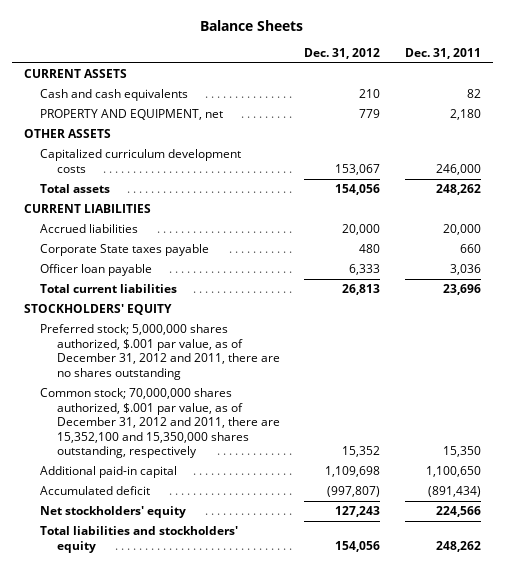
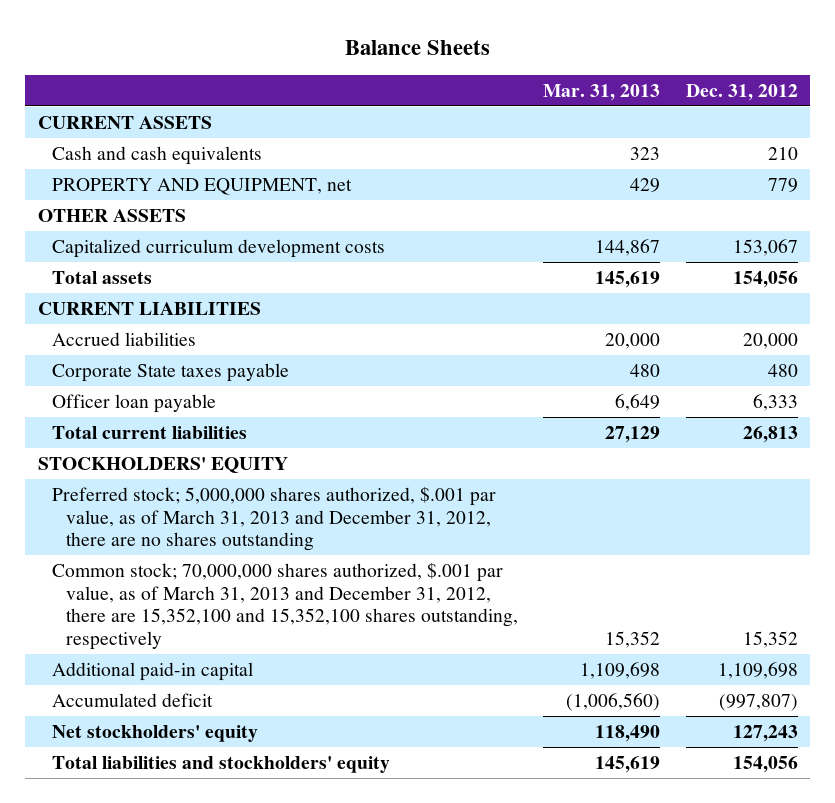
- | Dec. 31, 2012 | Dec. 31, 2011
+ | Mar. 31, 2013 | Dec. 31, 2012
- Preferred stock; 5,000,000 shares authorized, $.001 par value, as of December 31, 2012 and 2011, there are no shares outstanding
- Common stock; 70,000,000 shares authorized, $.001 par value, as of December 31, 2012 and 2011, there are 15,352,100 and 15,350,000 shares outstanding, respectively | 15,352 | 15,350
+ Preferred stock; 5,000,000 shares authorized, $.001 par value, as of March 31, 2013 and December 31, 2012, there are no shares outstanding
+ Common stock; 70,000,000 shares authorized, $.001 par value, as of March 31, 2013 and December 31, 2012, there are 15,352,100 and 15,352,100 shares outstanding, respectively | 15,352 | 15,352

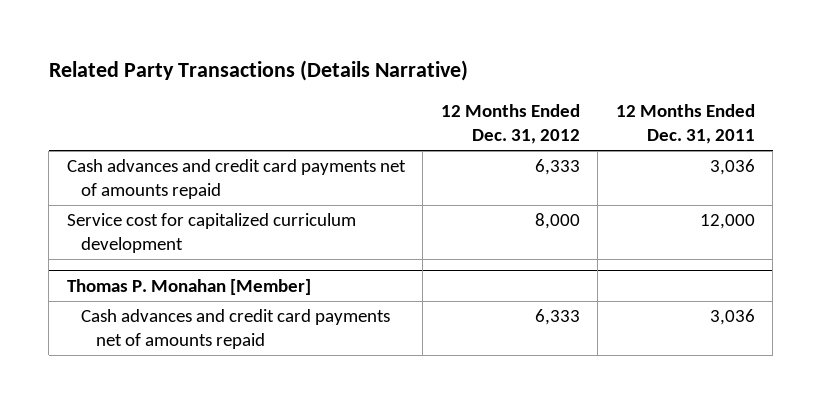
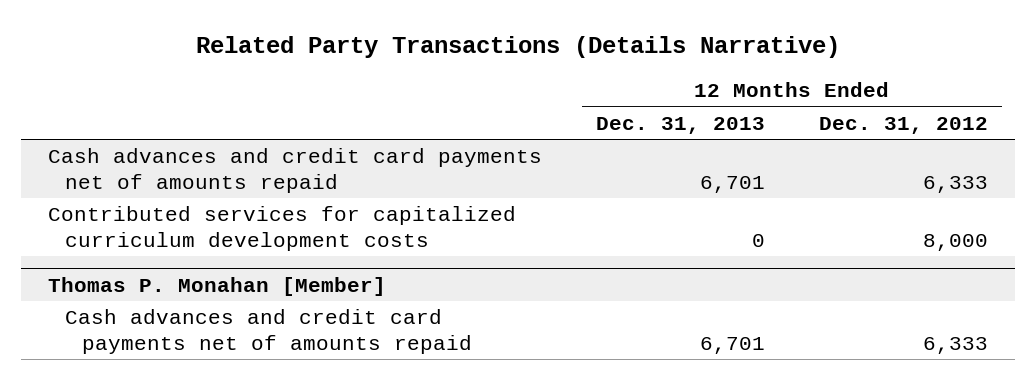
- | 12 Months Ended Dec. 31, 2012 | 12 Months Ended Dec. 31, 2011
+ | 12 Months Ended Dec. 31, 2013 | 12 Months Ended Dec. 31, 2012
- Service cost for capitalized curriculum development | 8,000 | 12,000
+ Contributed services for capitalized curriculum development costs | 0 | 8,000

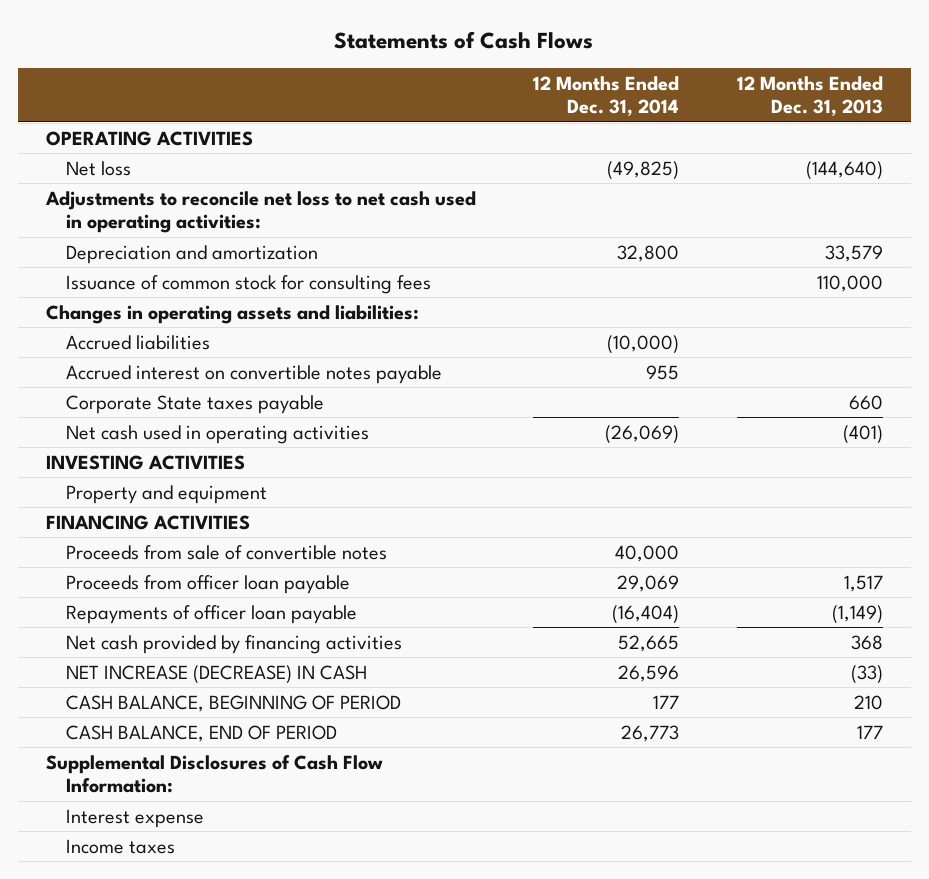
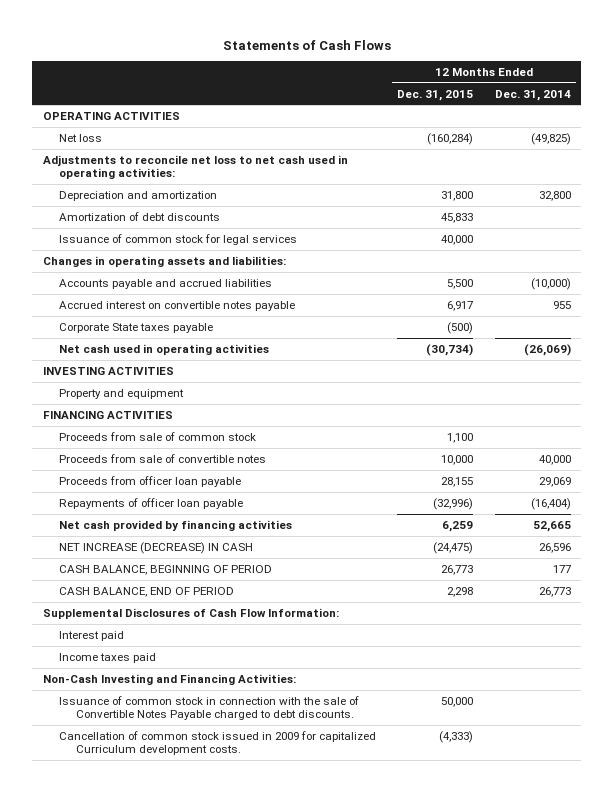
- | 12 Months Ended Dec. 31, 2014 | 12 Months Ended Dec. 31, 2013
+ | 12 Months Ended Dec. 31, 2015 | 12 Months Ended Dec. 31, 2014
- Issuance of common stock for consulting fees | | 110,000
+ Amortization of debt discounts | 45,833 |
+ Issuance of common stock for legal services | 40,000 |
- Accrued liabilities | (10,000) |
+ Accounts payable and accrued liabilities | 5,500 | (10,000)
+ Proceeds from sale of common stock | 1,100 |
- Interest expense
- Income taxes
+ Interest paid
+ Income taxes paid
+ Non-Cash Investing and Financing Activities:
+ Issuance of common stock in connection with the sale of Convertible Notes Payable charged to debt discounts. | 50,000 |
+ Cancellation of common stock issued in 2009 for capitalized Curriculum development costs. | (4,333) |

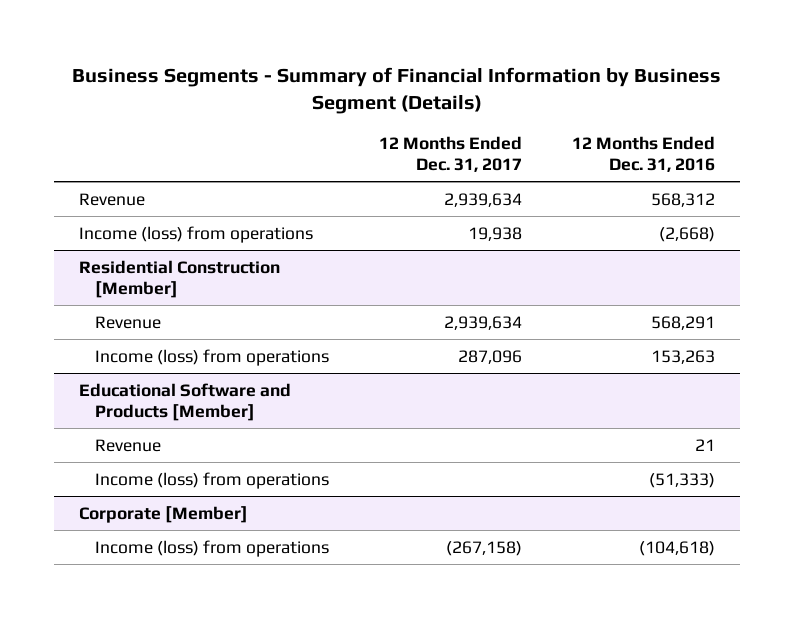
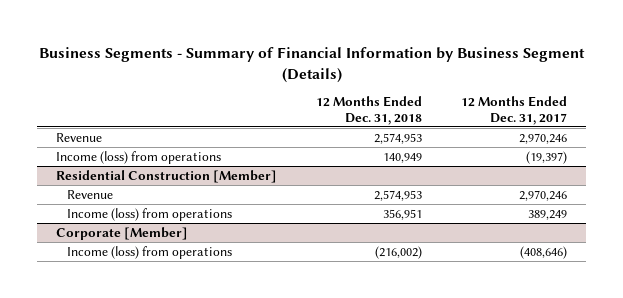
- | 12 Months Ended Dec. 31, 2017 | 12 Months Ended Dec. 31, 2016
+ | 12 Months Ended Dec. 31, 2018 | 12 Months Ended Dec. 31, 2017
- Revenue | 2,939,634 | 568,312
- Income (loss) from operations | 19,938 | (2,668)
+ Revenue | 2,574,953 | 2,970,246
+ Income (loss) from operations | 140,949 | (19,397)
@ Residential Construction [Member]
- Revenue | 2,939,634 | 568,291
- Income (loss) from operations | 287,096 | 153,263
- Educational Software and Products [Member]
- Revenue | | 21
- Income (loss) from operations | | (51,333)
@ Residential Construction [Member]
+ Revenue | 2,574,953 | 2,970,246
+ Income (loss) from operations | 356,951 | 389,249
@ Corporate [Member]
- Income (loss) from operations | (267,158) | (104,618)
+ Income (loss) from operations | (216,002) | (408,646)

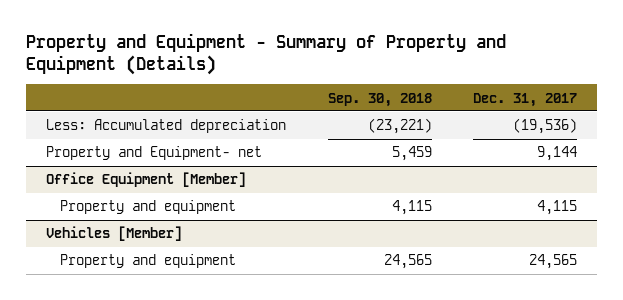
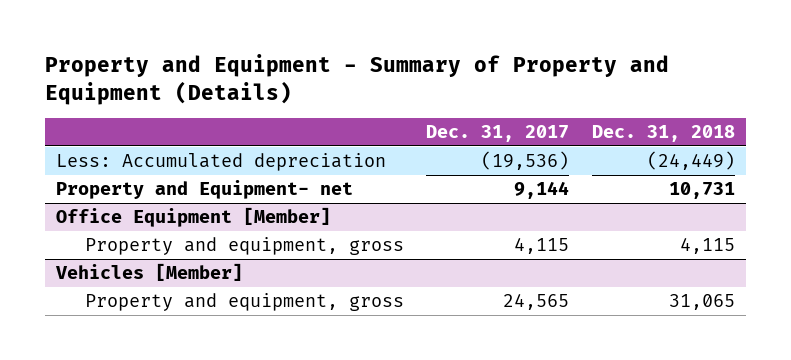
- | Sep. 30, 2018 | Dec. 31, 2017
+ | Dec. 31, 2017 | Dec. 31, 2018
@ Office Equipment [Member]
- Property and equipment | 4,115 | 4,115
+ Property and equipment, gross | 4,115 | 4,115
@ Vehicles [Member]
- Property and equipment | 24,565 | 24,565
+ Property and equipment, gross | 24,565 | 31,065

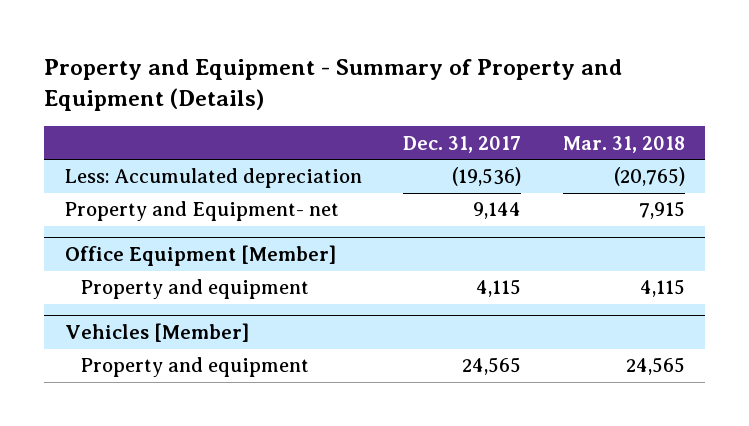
- | Dec. 31, 2017 | Dec. 31, 2018
+ | Dec. 31, 2017 | Mar. 31, 2018
@ Office Equipment [Member]
- Property and equipment, gross | 4,115 | 4,115
+ Property and equipment | 4,115 | 4,115
@ Vehicles [Member]
- Property and equipment, gross | 24,565 | 31,065
+ Property and equipment | 24,565 | 24,565

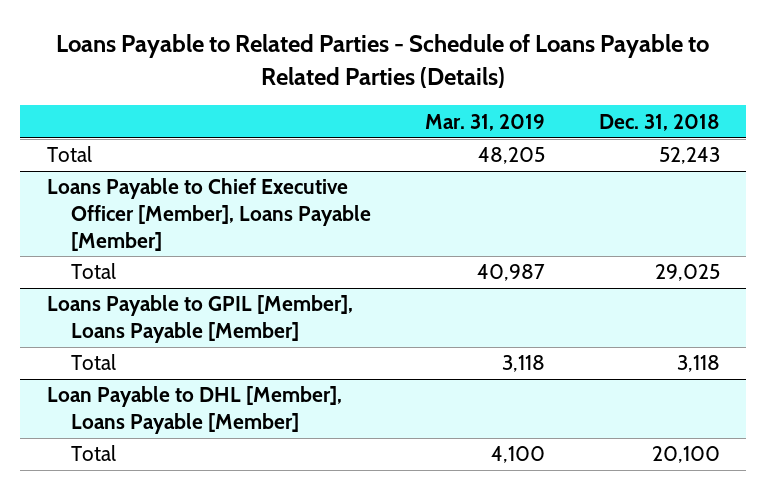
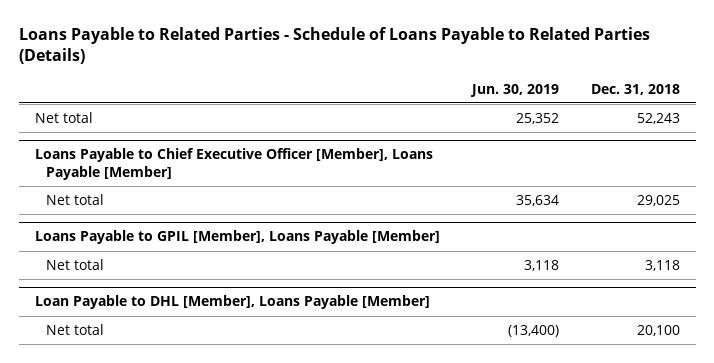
- | Mar. 31, 2019 | Dec. 31, 2018
+ | Jun. 30, 2019 | Dec. 31, 2018
- Total | 48,205 | 52,243
+ Net total | 25,352 | 52,243
@ Loans Payable to Chief Executive Officer [Member], Loans Payable [Member]
- Total | 40,987 | 29,025
+ Net total | 35,634 | 29,025
@ Loans Payable to GPIL [Member], Loans Payable [Member]
- Total | 3,118 | 3,118
+ Net total | 3,118 | 3,118
@ Loan Payable to DHL [Member], Loans Payable [Member]
- Total | 4,100 | 20,100
+ Net total | (13,400) | 20,100

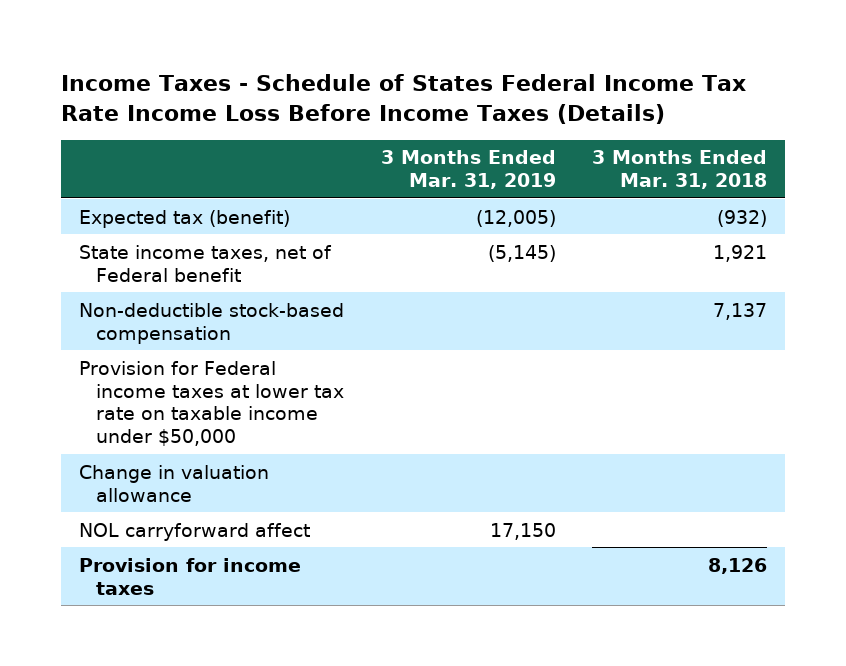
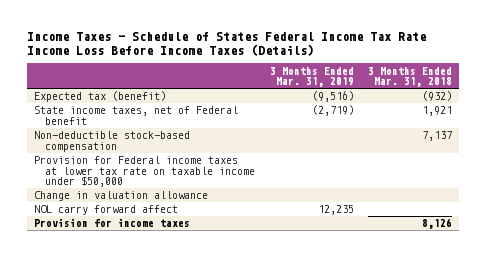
- Expected tax (benefit) | (12,005) | (932)
- State income taxes, net of Federal benefit | (5,145) | 1,921
+ Expected tax (benefit) | (9,516) | (932)
+ State income taxes, net of Federal benefit | (2,719) | 1,921
- NOL carryforward affect | 17,150 |
+ NOL carry forward affect | 12,235 |

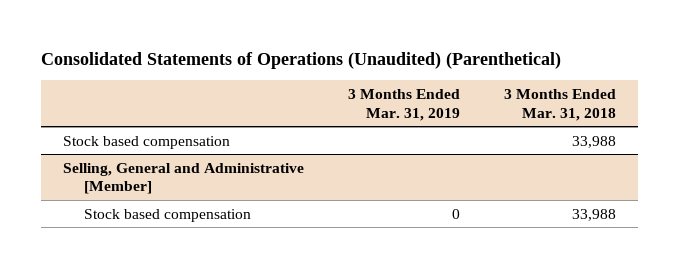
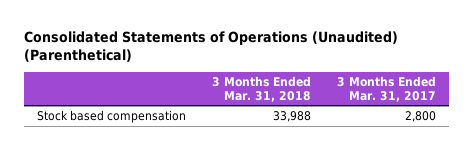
- | 3 Months Ended Mar. 31, 2019 | 3 Months Ended Mar. 31, 2018
+ | 3 Months Ended Mar. 31, 2018 | 3 Months Ended Mar. 31, 2017
- Selling, General and Administrative [Member]
- Stock based compensation | 0 | 33,988

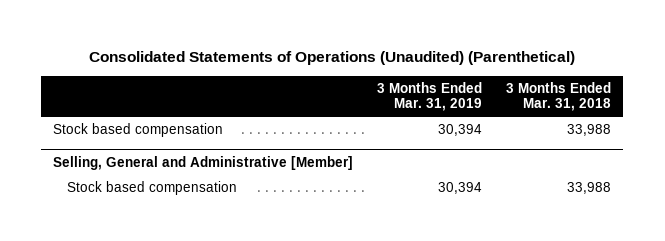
- | 3 Months Ended Mar. 31, 2018 | 3 Months Ended Mar. 31, 2017
+ | 3 Months Ended Mar. 31, 2019 | 3 Months Ended Mar. 31, 2018
+ Selling, General and Administrative [Member]
+ Stock based compensation | 30,394 | 33,988

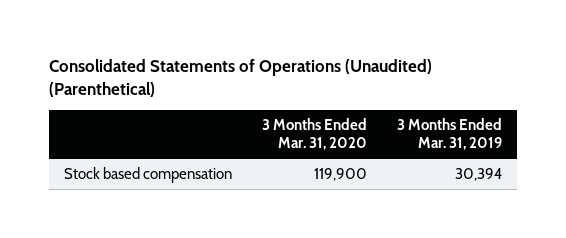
- | 3 Months Ended Mar. 31, 2019 | 3 Months Ended Mar. 31, 2018
+ | 3 Months Ended Mar. 31, 2020 | 3 Months Ended Mar. 31, 2019
- Selling, General and Administrative [Member]
- Stock based compensation | 30,394 | 33,988

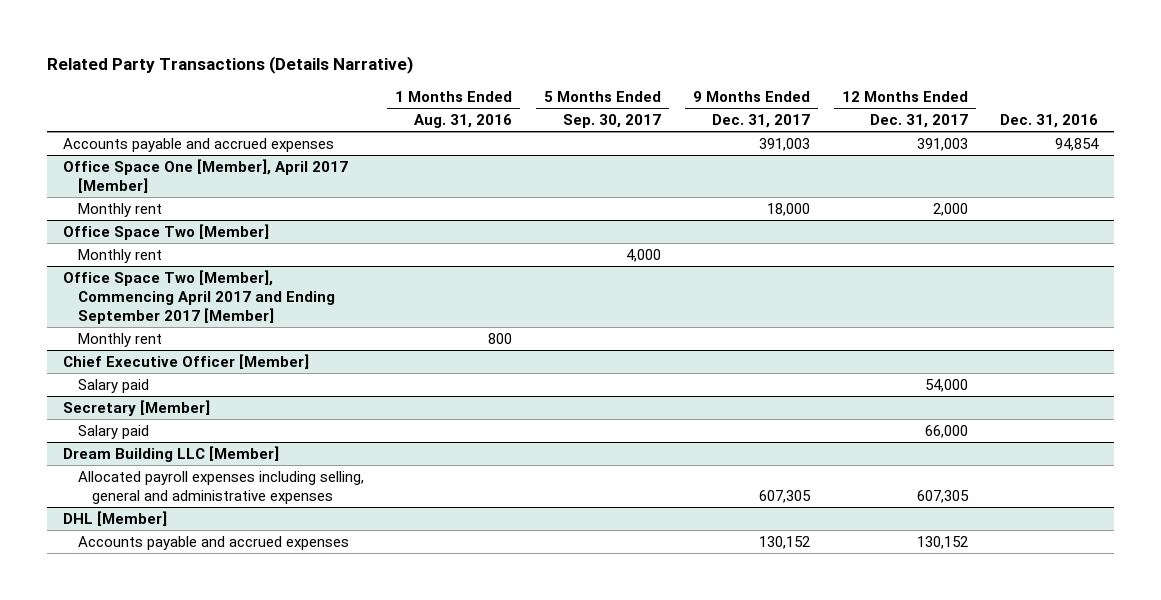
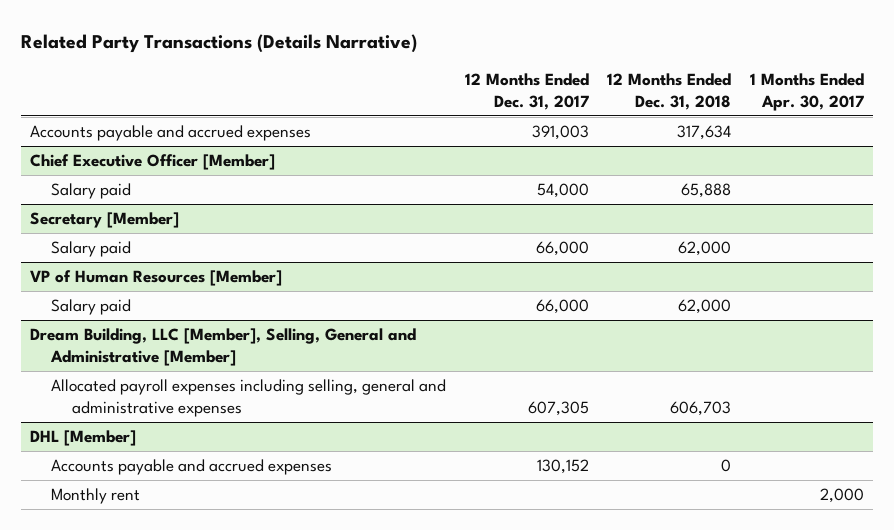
- | 1 Months Ended Aug. 31, 2016 | 5 Months Ended Sep. 30, 2017 | 9 Months Ended Dec. 31, 2017 | 12 Months Ended Dec. 31, 2017 | Dec. 31, 2016
+ | 12 Months Ended Dec. 31, 2017 | 12 Months Ended Dec. 31, 2018 | 1 Months Ended Apr. 30, 2017
- Office Space One [Member], April 2017 [Member]
- Monthly rent | | | 18,000 | 2,000 |
- Office Space Two [Member]
- Monthly rent | | 4,000 | | |
- Office Space Two [Member], Commencing April 2017 and Ending September 2017 [Member]
- Monthly rent | 800 | | | |
- Dream Building LLC [Member]
+ VP of Human Resources [Member]
+ Salary paid | 66,000 | 62,000 |
+ Dream Building, LLC [Member], Selling, General and Administrative [Member]
@ DHL [Member]
+ Monthly rent | | | 2,000

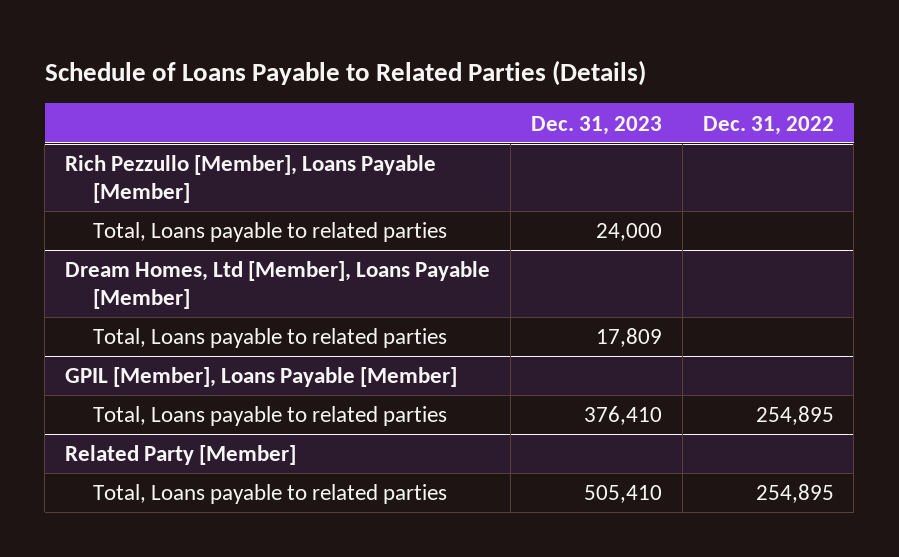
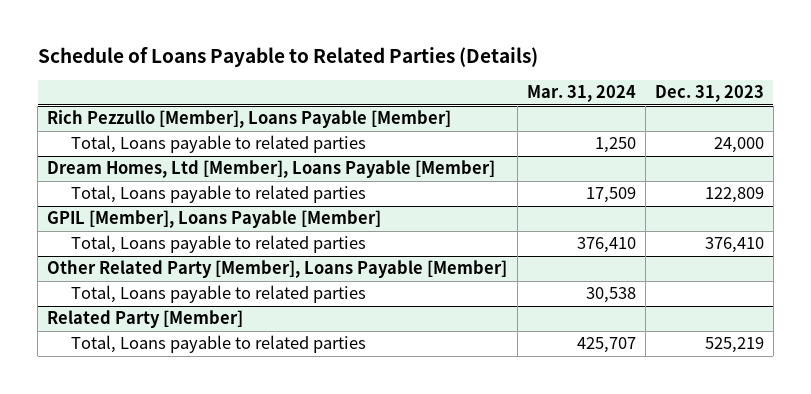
- | Dec. 31, 2023 | Dec. 31, 2022
+ | Mar. 31, 2024 | Dec. 31, 2023
@ Dream Homes, Ltd [Member], Loans Payable [Member]
- Total, Loans payable to related parties | 17,809 |
+ Total, Loans payable to related parties | 17,509 | 122,809
+ Other Related Party [Member], Loans Payable [Member]
+ Total, Loans payable to related parties | 30,538 |
@ Related Party [Member]
- Total, Loans payable to related parties | 505,410 | 254,895
+ Total, Loans payable to related parties | 425,707 | 525,219

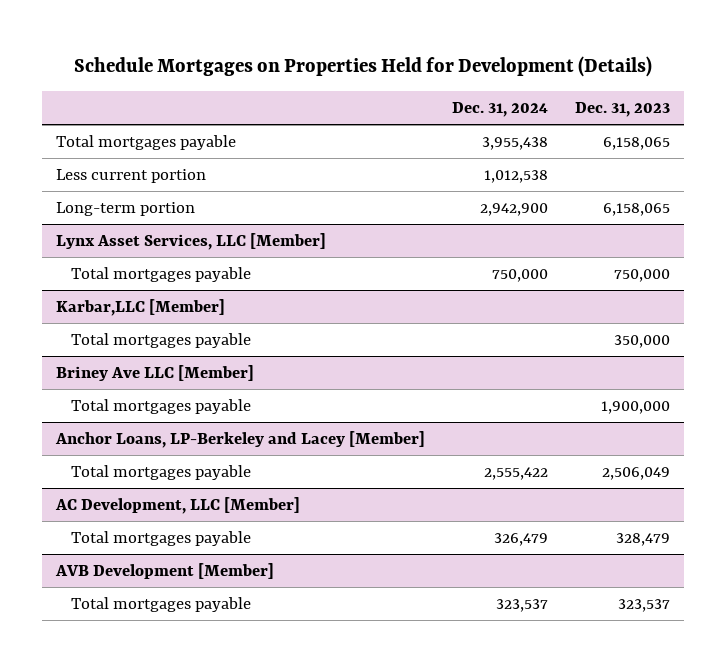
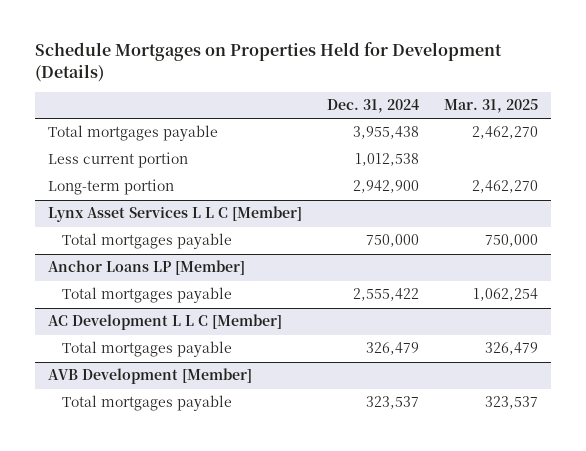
- | Dec. 31, 2024 | Dec. 31, 2023
+ | Dec. 31, 2024 | Mar. 31, 2025
- Lynx Asset Services, LLC [Member]
+ Lynx Asset Services L L C [Member]
- Karbar,LLC [Member]
- Total mortgages payable | | 350,000
- Briney Ave LLC [Member]
- Total mortgages payable | | 1,900,000
- Anchor Loans, LP-Berkeley and Lacey [Member]
+ Anchor Loans LP [Member]
- AC Development, LLC [Member]
+ AC Development L L C [Member]

